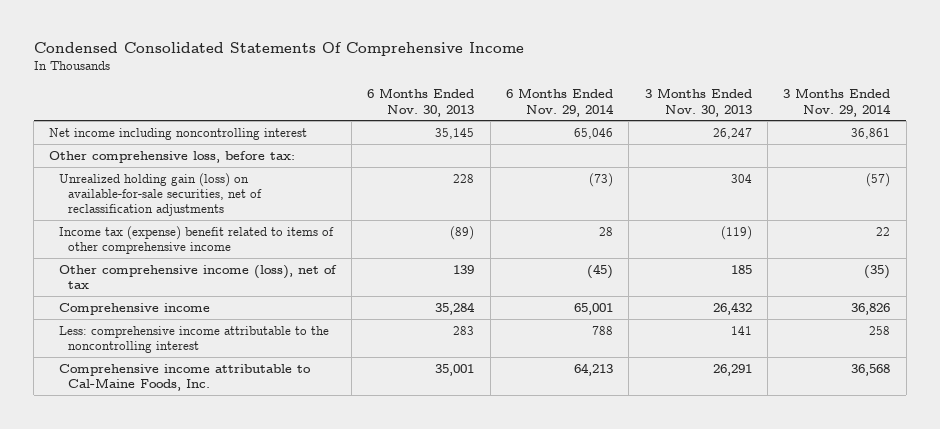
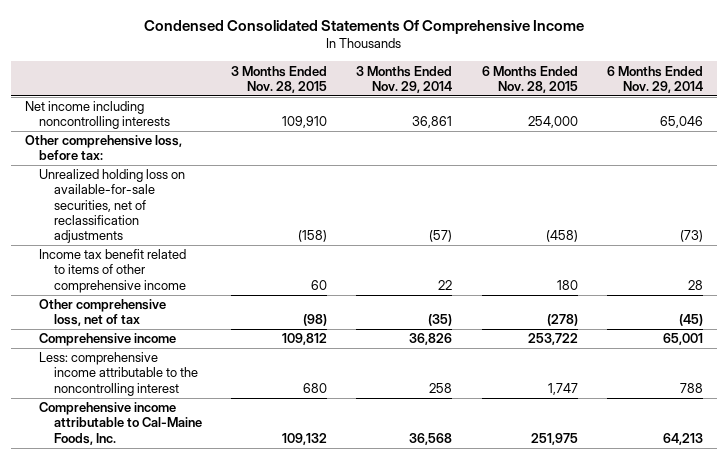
- | 6 Months Ended Nov. 30, 2013 | 6 Months Ended Nov. 29, 2014 | 3 Months Ended Nov. 30, 2013 | 3 Months Ended Nov. 29, 2014
+ | 3 Months Ended Nov. 28, 2015 | 3 Months Ended Nov. 29, 2014 | 6 Months Ended Nov. 28, 2015 | 6 Months Ended Nov. 29, 2014
- Net income including noncontrolling interest | 35,145 | 65,046 | 26,247 | 36,861
+ Net income including noncontrolling interests | 109,910 | 36,861 | 254,000 | 65,046
- Unrealized holding gain (loss) on available-for-sale securities, net of reclassification adjustments | 228 | (73) | 304 | (57)
- Income tax (expense) benefit related to items of other comprehensive income | (89) | 28 | (119) | 22
- Other comprehensive income (loss), net of tax | 139 | (45) | 185 | (35)
+ Unrealized holding loss on available-for-sale securities, net of reclassification adjustments | (158) | (57) | (458) | (73)
+ Income tax benefit related to items of other comprehensive income | 60 | 22 | 180 | 28
+ Other comprehensive loss, net of tax | (98) | (35) | (278) | (45)

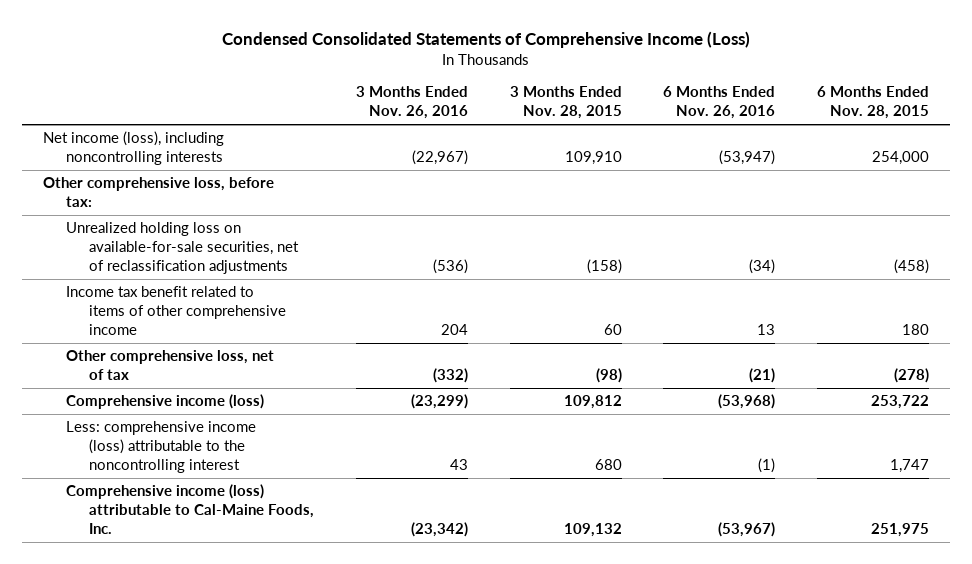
- Condensed Consolidated Statements Of Comprehensive Income
+ Condensed Consolidated Statements of Comprehensive Income (Loss)
- | 3 Months Ended Nov. 28, 2015 | 3 Months Ended Nov. 29, 2014 | 6 Months Ended Nov. 28, 2015 | 6 Months Ended Nov. 29, 2014
+ | 3 Months Ended Nov. 26, 2016 | 3 Months Ended Nov. 28, 2015 | 6 Months Ended Nov. 26, 2016 | 6 Months Ended Nov. 28, 2015
- Net income including noncontrolling interests | 109,910 | 36,861 | 254,000 | 65,046
+ Net income (loss), including noncontrolling interests | (22,967) | 109,910 | (53,947) | 254,000
- Comprehensive income | 109,812 | 36,826 | 253,722 | 65,001
- Less: comprehensive income attributable to the noncontrolling interest | 680 | 258 | 1,747 | 788
- Comprehensive income attributable to Cal-Maine Foods, Inc. | 109,132 | 36,568 | 251,975 | 64,213
+ Comprehensive income (loss) | (23,299) | 109,812 | (53,968) | 253,722
+ Less: comprehensive income (loss) attributable to the noncontrolling interest | 43 | 680 | (1) | 1,747
+ Comprehensive income (loss) attributable to Cal-Maine Foods, Inc. | (23,342) | 109,132 | (53,967) | 251,975

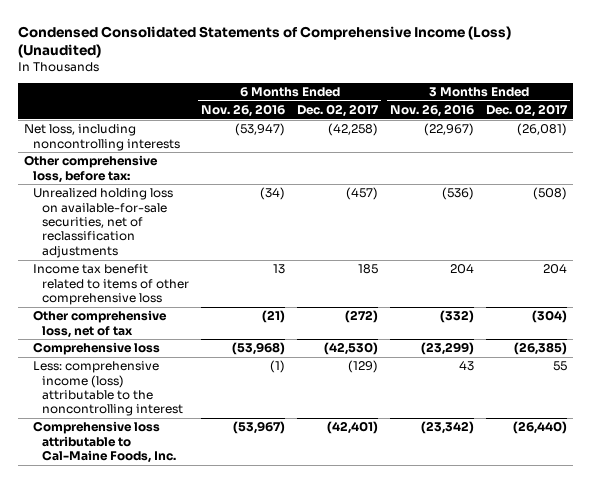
- Condensed Consolidated Statements of Comprehensive Income (Loss)
+ Condensed Consolidated Statements of Comprehensive Income (Loss) (Unaudited)
- | 3 Months Ended Nov. 26, 2016 | 3 Months Ended Nov. 28, 2015 | 6 Months Ended Nov. 26, 2016 | 6 Months Ended Nov. 28, 2015
+ | 6 Months Ended Nov. 26, 2016 | 6 Months Ended Dec. 02, 2017 | 3 Months Ended Nov. 26, 2016 | 3 Months Ended Dec. 02, 2017
- Net income (loss), including noncontrolling interests | (22,967) | 109,910 | (53,947) | 254,000
+ Net loss, including noncontrolling interests | (53,947) | (42,258) | (22,967) | (26,081)
- Income tax benefit related to items of other comprehensive income | 204 | 60 | 13 | 180
+ Income tax benefit related to items of other comprehensive loss | 13 | 185 | 204 | 204
- Comprehensive income (loss) | (23,299) | 109,812 | (53,968) | 253,722
+ Comprehensive loss | (53,968) | (42,530) | (23,299) | (26,385)
- Comprehensive income (loss) attributable to Cal-Maine Foods, Inc. | (23,342) | 109,132 | (53,967) | 251,975
+ Comprehensive loss attributable to Cal-Maine Foods, Inc. | (53,967) | (42,401) | (23,342) | (26,440)

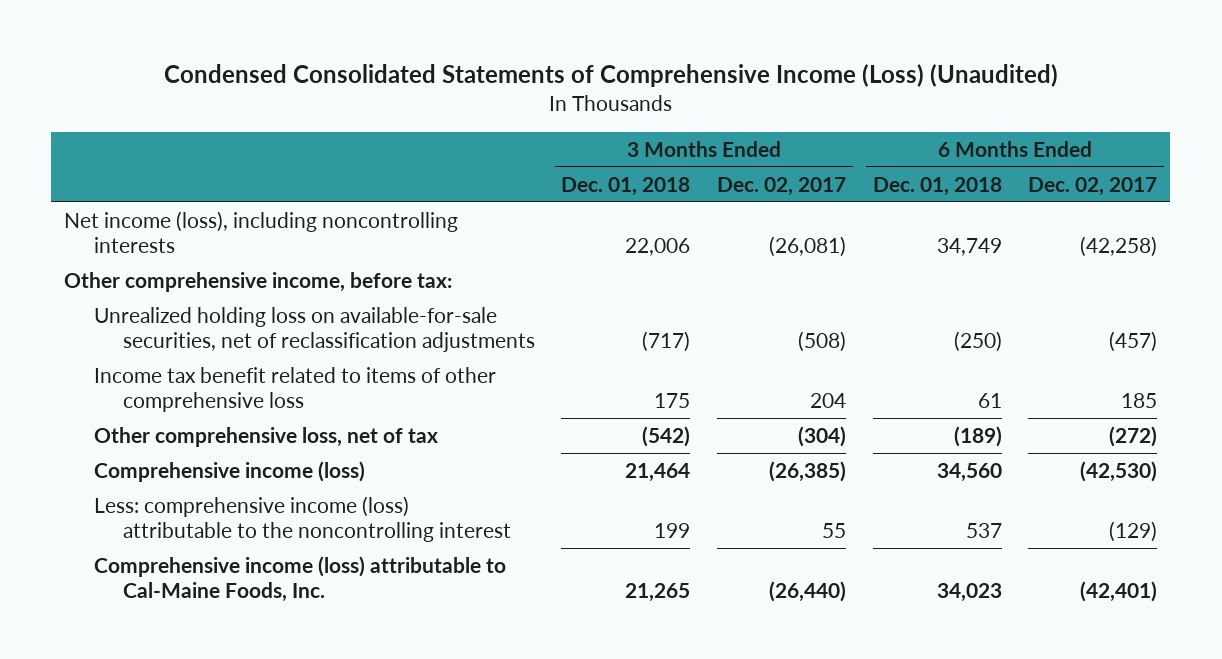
- | 6 Months Ended Nov. 26, 2016 | 6 Months Ended Dec. 02, 2017 | 3 Months Ended Nov. 26, 2016 | 3 Months Ended Dec. 02, 2017
+ | 3 Months Ended Dec. 01, 2018 | 3 Months Ended Dec. 02, 2017 | 6 Months Ended Dec. 01, 2018 | 6 Months Ended Dec. 02, 2017
- Net loss, including noncontrolling interests | (53,947) | (42,258) | (22,967) | (26,081)
- Other comprehensive loss, before tax:
+ Net income (loss), including noncontrolling interests | 22,006 | (26,081) | 34,749 | (42,258)
+ Other comprehensive income, before tax:
- Comprehensive loss | (53,968) | (42,530) | (23,299) | (26,385)
+ Comprehensive income (loss) | 21,464 | (26,385) | 34,560 | (42,530)
- Comprehensive loss attributable to Cal-Maine Foods, Inc. | (53,967) | (42,401) | (23,342) | (26,440)
+ Comprehensive income (loss) attributable to Cal-Maine Foods, Inc. | 21,265 | (26,440) | 34,023 | (42,401)

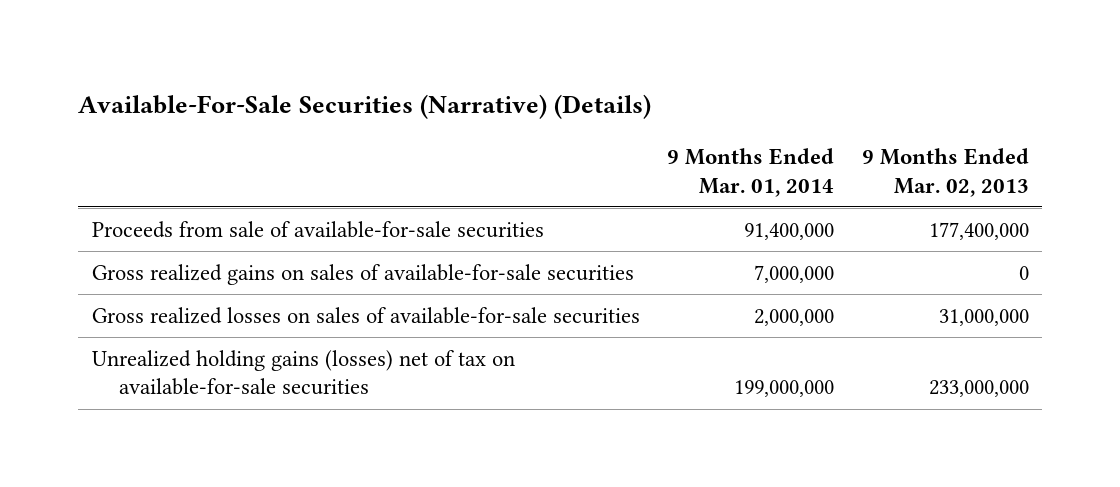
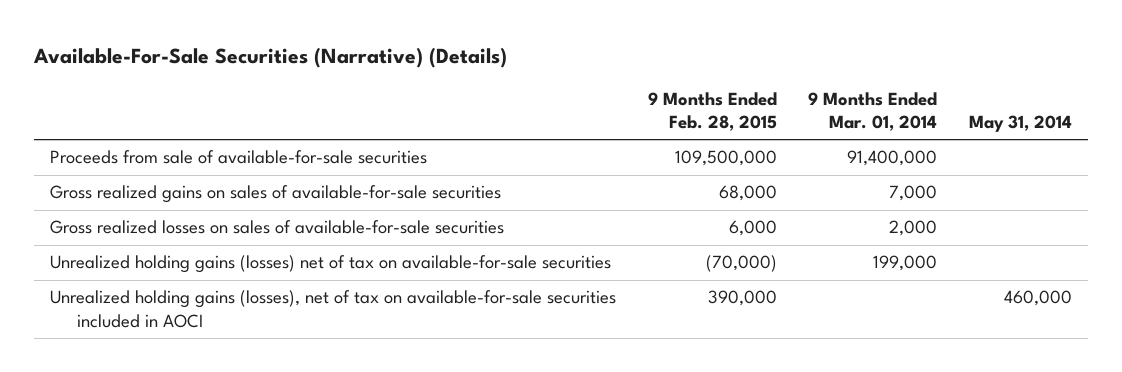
- | 9 Months Ended Mar. 01, 2014 | 9 Months Ended Mar. 02, 2013
+ | 9 Months Ended Feb. 28, 2015 | 9 Months Ended Mar. 01, 2014 | May 31, 2014
- Gross realized gains on sales of available-for-sale securities | 7,000,000 | 0
- Gross realized losses on sales of available-for-sale securities | 2,000,000 | 31,000,000
- Unrealized holding gains (losses) net of tax on available-for-sale securities | 199,000,000 | 233,000,000
+ Gross realized gains on sales of available-for-sale securities | 68,000 | 7,000 |
+ Gross realized losses on sales of available-for-sale securities | 6,000 | 2,000 |
+ Unrealized holding gains (losses) net of tax on available-for-sale securities | (70,000) | 199,000 |
+ Unrealized holding gains (losses), net of tax on available-for-sale securities included in AOCI | 390,000 | | 460,000

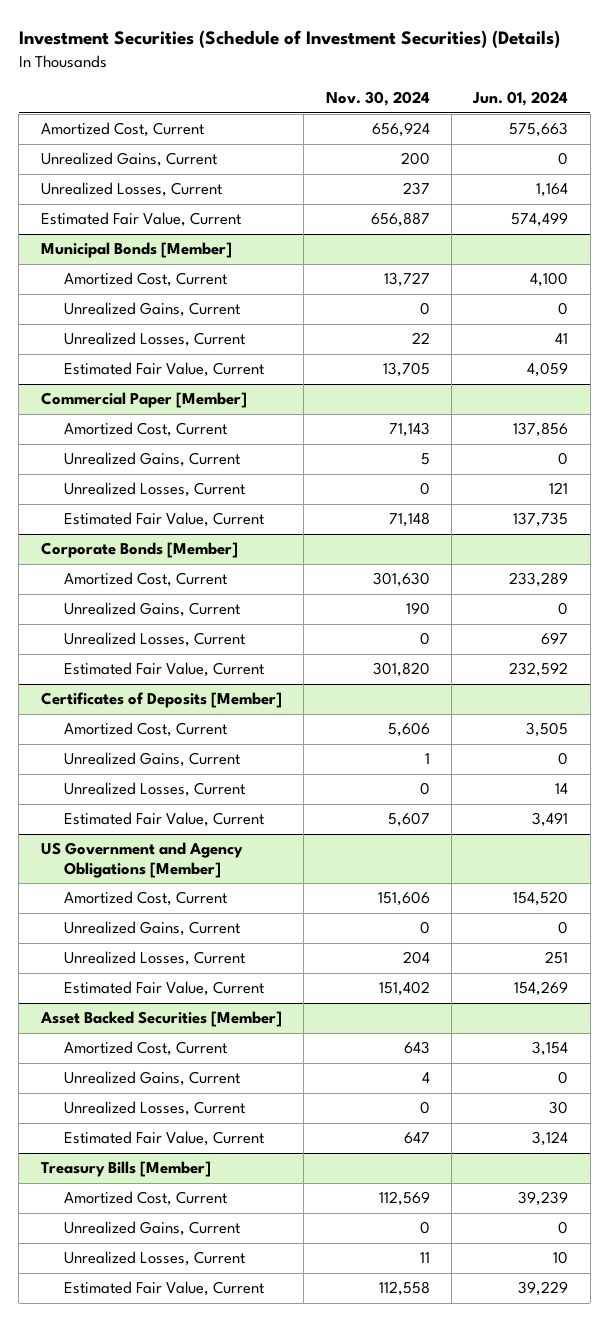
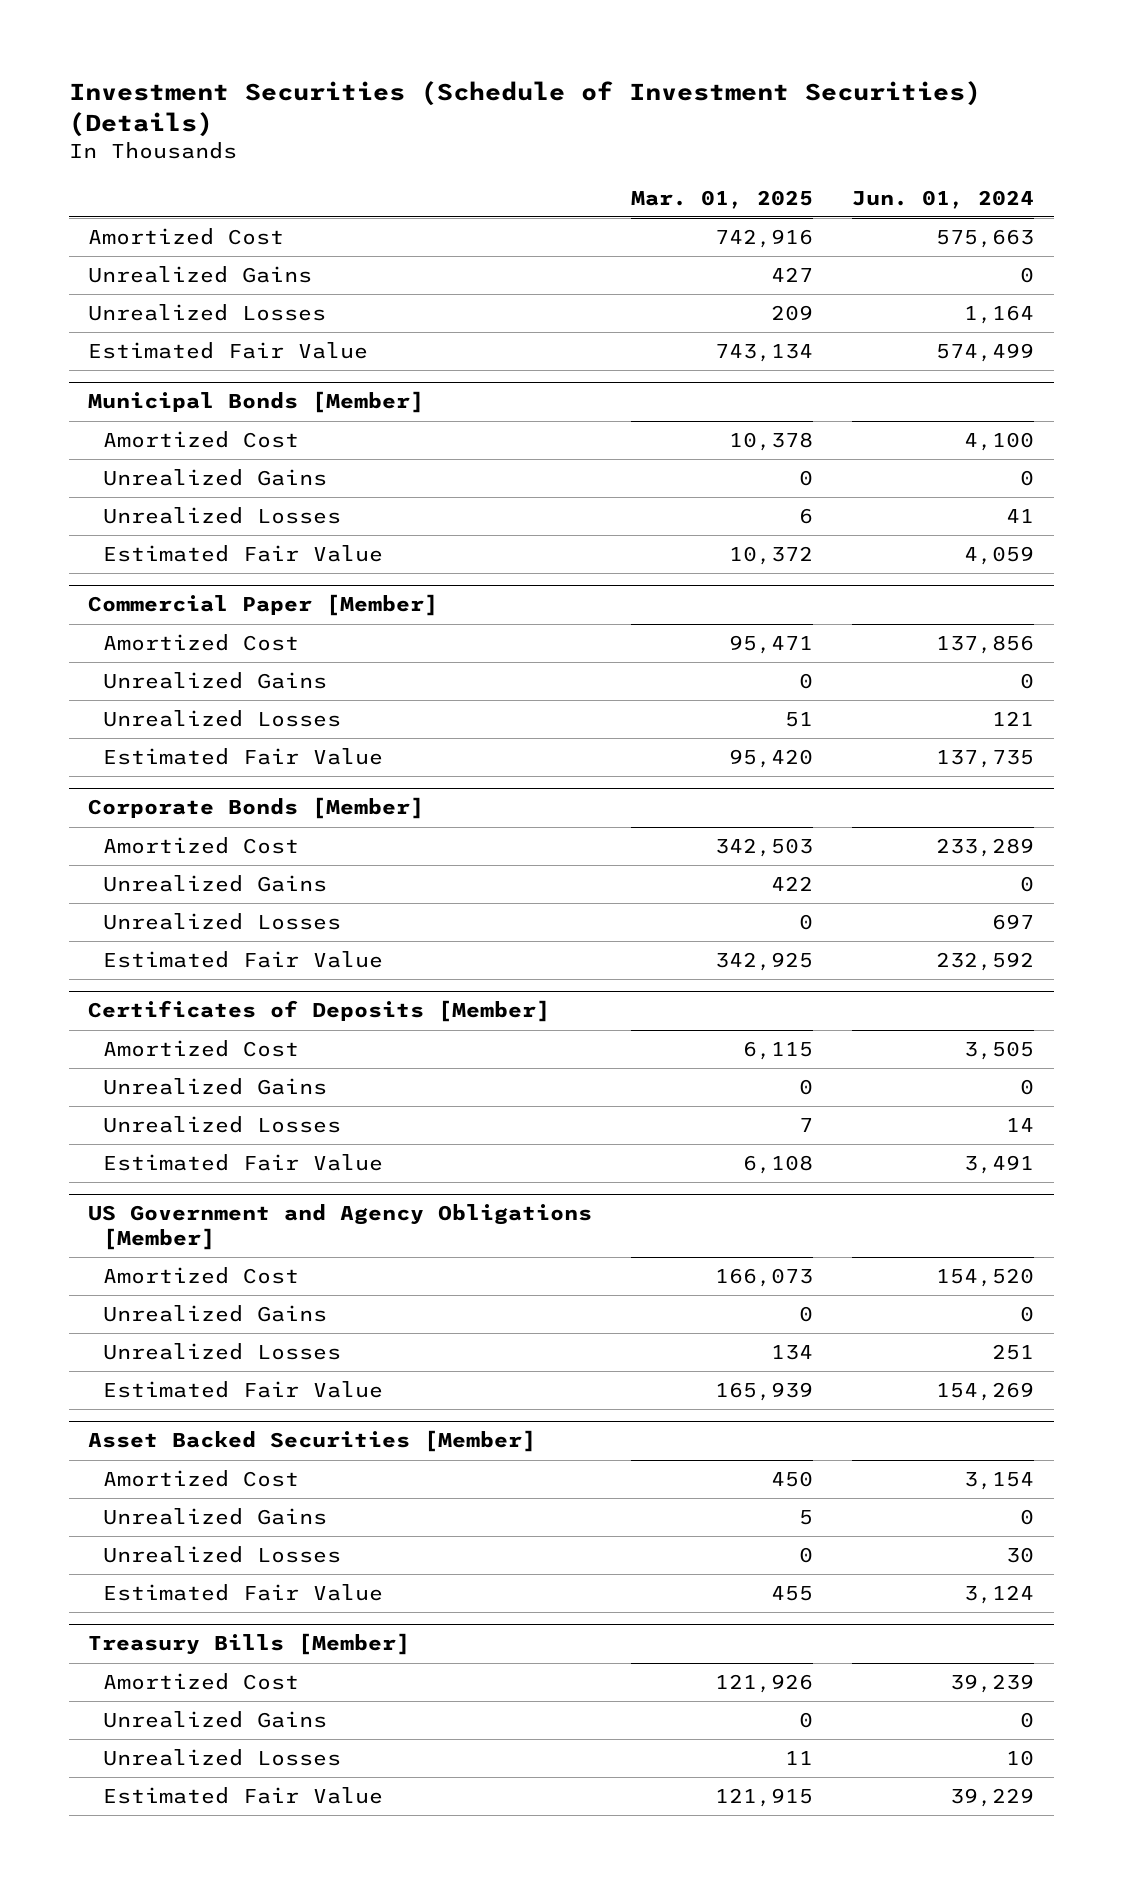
- | Nov. 30, 2024 | Jun. 01, 2024
+ | Mar. 01, 2025 | Jun. 01, 2024
- Amortized Cost, Current | 656,924 | 575,663
- Unrealized Gains, Current | 200 | 0
- Unrealized Losses, Current | 237 | 1,164
- Estimated Fair Value, Current | 656,887 | 574,499
+ Amortized Cost | 742,916 | 575,663
+ Unrealized Gains | 427 | 0
+ Unrealized Losses | 209 | 1,164
+ Estimated Fair Value | 743,134 | 574,499
@ Municipal Bonds [Member]
- Amortized Cost, Current | 13,727 | 4,100
- Unrealized Gains, Current | 0 | 0
- Unrealized Losses, Current | 22 | 41
- Estimated Fair Value, Current | 13,705 | 4,059
+ Amortized Cost | 10,378 | 4,100
+ Unrealized Gains | 0 | 0
+ Unrealized Losses | 6 | 41
+ Estimated Fair Value | 10,372 | 4,059
@ Commercial Paper [Member]
- Amortized Cost, Current | 71,143 | 137,856
- Unrealized Gains, Current | 5 | 0
- Unrealized Losses, Current | 0 | 121
- Estimated Fair Value, Current | 71,148 | 137,735
+ Amortized Cost | 95,471 | 137,856
+ Unrealized Gains | 0 | 0
+ Unrealized Losses | 51 | 121
+ Estimated Fair Value | 95,420 | 137,735
@ Corporate Bonds [Member]
- Amortized Cost, Current | 301,630 | 233,289
- Unrealized Gains, Current | 190 | 0
- Unrealized Losses, Current | 0 | 697
- Estimated Fair Value, Current | 301,820 | 232,592
+ Amortized Cost | 342,503 | 233,289
+ Unrealized Gains | 422 | 0
+ Unrealized Losses | 0 | 697
+ Estimated Fair Value | 342,925 | 232,592
@ Certificates of Deposits [Member]
- Amortized Cost, Current | 5,606 | 3,505
- Unrealized Gains, Current | 1 | 0
- Unrealized Losses, Current | 0 | 14
- Estimated Fair Value, Current | 5,607 | 3,491
+ Amortized Cost | 6,115 | 3,505
+ Unrealized Gains | 0 | 0
+ Unrealized Losses | 7 | 14
+ Estimated Fair Value | 6,108 | 3,491
@ US Government and Agency Obligations [Member]
- Amortized Cost, Current | 151,606 | 154,520
- Unrealized Gains, Current | 0 | 0
- Unrealized Losses, Current | 204 | 251
- Estimated Fair Value, Current | 151,402 | 154,269
+ Amortized Cost | 166,073 | 154,520
+ Unrealized Gains | 0 | 0
+ Unrealized Losses | 134 | 251
+ Estimated Fair Value | 165,939 | 154,269
@ Asset Backed Securities [Member]
- Amortized Cost, Current | 643 | 3,154
- Unrealized Gains, Current | 4 | 0
- Unrealized Losses, Current | 0 | 30
- Estimated Fair Value, Current | 647 | 3,124
+ Amortized Cost | 450 | 3,154
+ Unrealized Gains | 5 | 0
+ Unrealized Losses | 0 | 30
+ Estimated Fair Value | 455 | 3,124
@ Treasury Bills [Member]
- Amortized Cost, Current | 112,569 | 39,239
- Unrealized Gains, Current | 0 | 0
- Unrealized Losses, Current | 11 | 10
- Estimated Fair Value, Current | 112,558 | 39,229
+ Amortized Cost | 121,926 | 39,239
+ Unrealized Gains | 0 | 0
+ Unrealized Losses | 11 | 10
+ Estimated Fair Value | 121,915 | 39,229

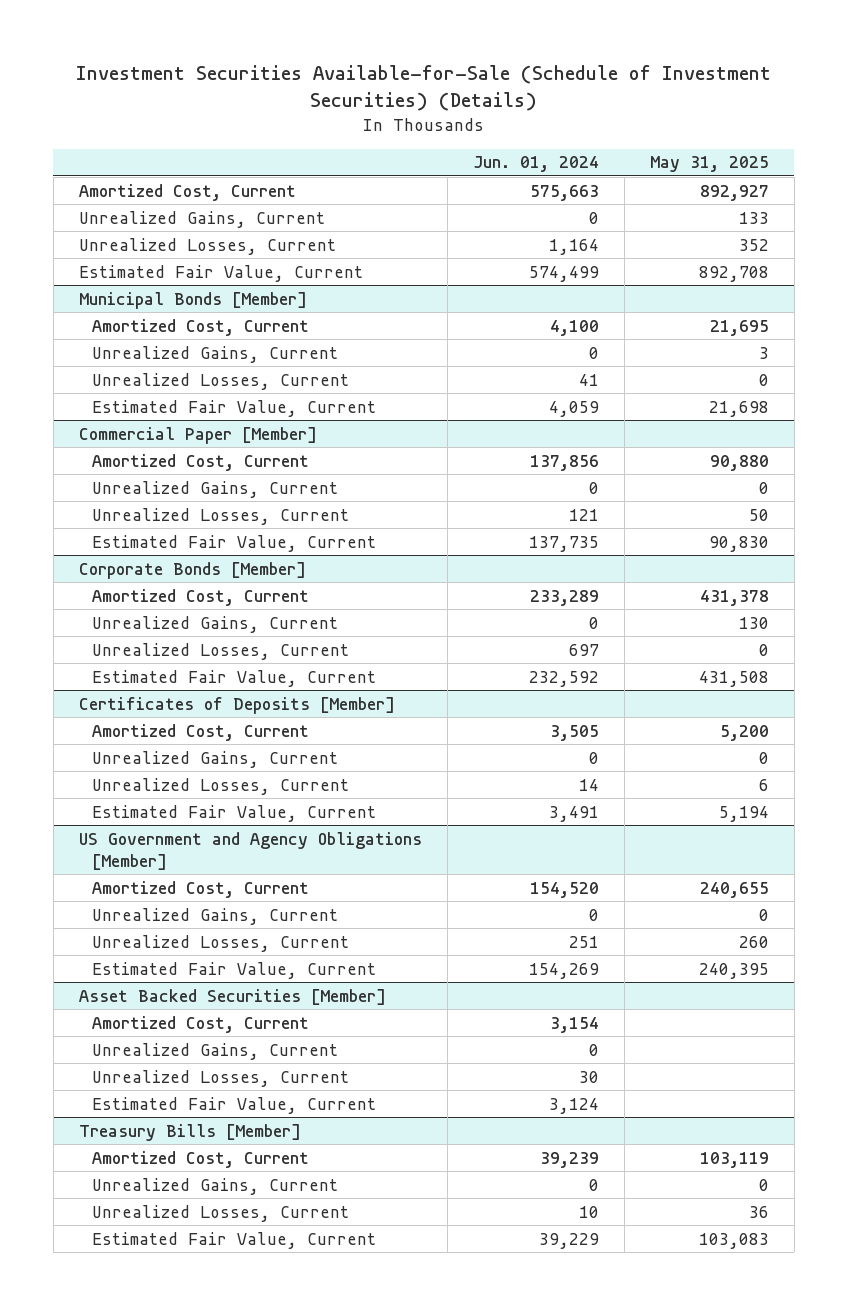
- Investment Securities (Schedule of Investment Securities) (Details)
+ Investment Securities Available-for-Sale (Schedule of Investment Securities) (Details)
- | Mar. 01, 2025 | Jun. 01, 2024
+ | Jun. 01, 2024 | May 31, 2025
- Amortized Cost | 742,916 | 575,663
- Unrealized Gains | 427 | 0
- Unrealized Losses | 209 | 1,164
- Estimated Fair Value | 743,134 | 574,499
+ Amortized Cost, Current | 575,663 | 892,927
+ Unrealized Gains, Current | 0 | 133
+ Unrealized Losses, Current | 1,164 | 352
+ Estimated Fair Value, Current | 574,499 | 892,708
@ Municipal Bonds [Member]
- Amortized Cost | 10,378 | 4,100
- Unrealized Gains | 0 | 0
- Unrealized Losses | 6 | 41
- Estimated Fair Value | 10,372 | 4,059
+ Amortized Cost, Current | 4,100 | 21,695
+ Unrealized Gains, Current | 0 | 3
+ Unrealized Losses, Current | 41 | 0
+ Estimated Fair Value, Current | 4,059 | 21,698
@ Commercial Paper [Member]
- Amortized Cost | 95,471 | 137,856
- Unrealized Gains | 0 | 0
- Unrealized Losses | 51 | 121
- Estimated Fair Value | 95,420 | 137,735
+ Amortized Cost, Current | 137,856 | 90,880
+ Unrealized Gains, Current | 0 | 0
+ Unrealized Losses, Current | 121 | 50
+ Estimated Fair Value, Current | 137,735 | 90,830
@ Corporate Bonds [Member]
- Amortized Cost | 342,503 | 233,289
- Unrealized Gains | 422 | 0
- Unrealized Losses | 0 | 697
- Estimated Fair Value | 342,925 | 232,592
+ Amortized Cost, Current | 233,289 | 431,378
+ Unrealized Gains, Current | 0 | 130
+ Unrealized Losses, Current | 697 | 0
+ Estimated Fair Value, Current | 232,592 | 431,508
@ Certificates of Deposits [Member]
- Amortized Cost | 6,115 | 3,505
- Unrealized Gains | 0 | 0
- Unrealized Losses | 7 | 14
- Estimated Fair Value | 6,108 | 3,491
+ Amortized Cost, Current | 3,505 | 5,200
+ Unrealized Gains, Current | 0 | 0
+ Unrealized Losses, Current | 14 | 6
+ Estimated Fair Value, Current | 3,491 | 5,194
@ US Government and Agency Obligations [Member]
- Amortized Cost | 166,073 | 154,520
- Unrealized Gains | 0 | 0
- Unrealized Losses | 134 | 251
- Estimated Fair Value | 165,939 | 154,269
+ Amortized Cost, Current | 154,520 | 240,655
+ Unrealized Gains, Current | 0 | 0
+ Unrealized Losses, Current | 251 | 260
+ Estimated Fair Value, Current | 154,269 | 240,395
@ Asset Backed Securities [Member]
- Amortized Cost | 450 | 3,154
- Unrealized Gains | 5 | 0
- Unrealized Losses | 0 | 30
- Estimated Fair Value | 455 | 3,124
+ Amortized Cost, Current | 3,154 |
+ Unrealized Gains, Current | 0 |
+ Unrealized Losses, Current | 30 |
+ Estimated Fair Value, Current | 3,124 |
@ Treasury Bills [Member]
- Amortized Cost | 121,926 | 39,239
- Unrealized Gains | 0 | 0
- Unrealized Losses | 11 | 10
- Estimated Fair Value | 121,915 | 39,229
+ Amortized Cost, Current | 39,239 | 103,119
+ Unrealized Gains, Current | 0 | 0
+ Unrealized Losses, Current | 10 | 36
+ Estimated Fair Value, Current | 39,229 | 103,083

